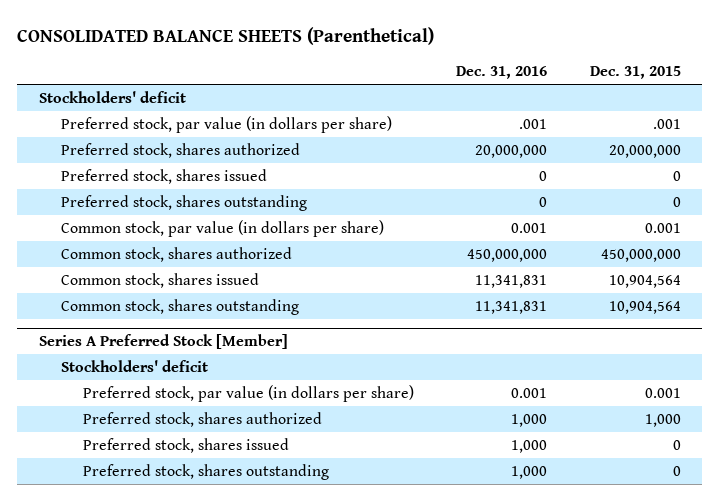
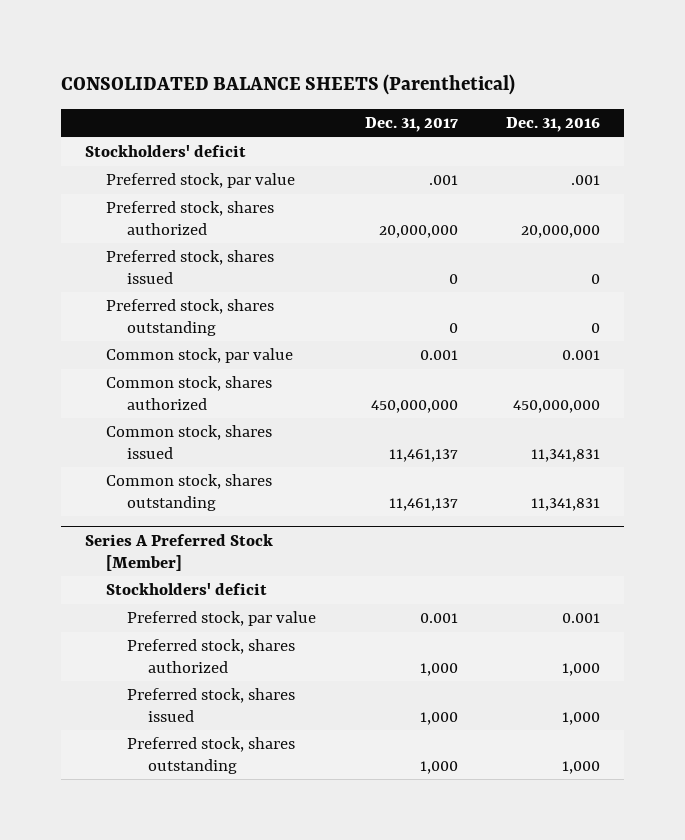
- | Dec. 31, 2016 | Dec. 31, 2015
+ | Dec. 31, 2017 | Dec. 31, 2016
- Preferred stock, par value (in dollars per share) | .001 | .001
+ Preferred stock, par value | .001 | .001
- Common stock, par value (in dollars per share) | 0.001 | 0.001
+ Common stock, par value | 0.001 | 0.001
@ Series A Preferred Stock [Member]
- Preferred stock, par value (in dollars per share) | 0.001 | 0.001
+ Preferred stock, par value | 0.001 | 0.001

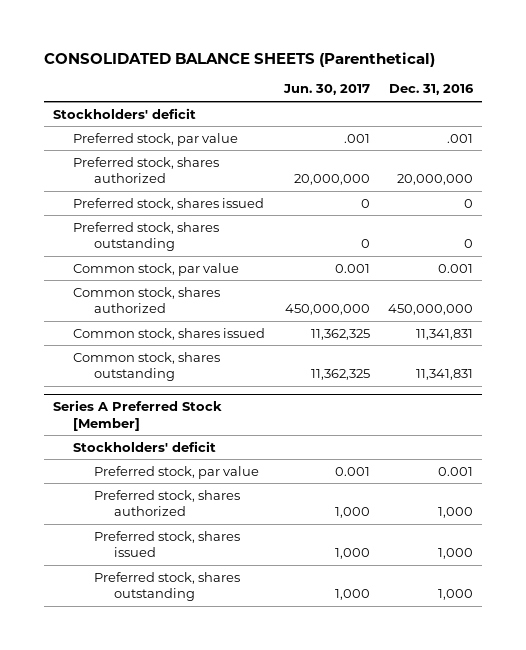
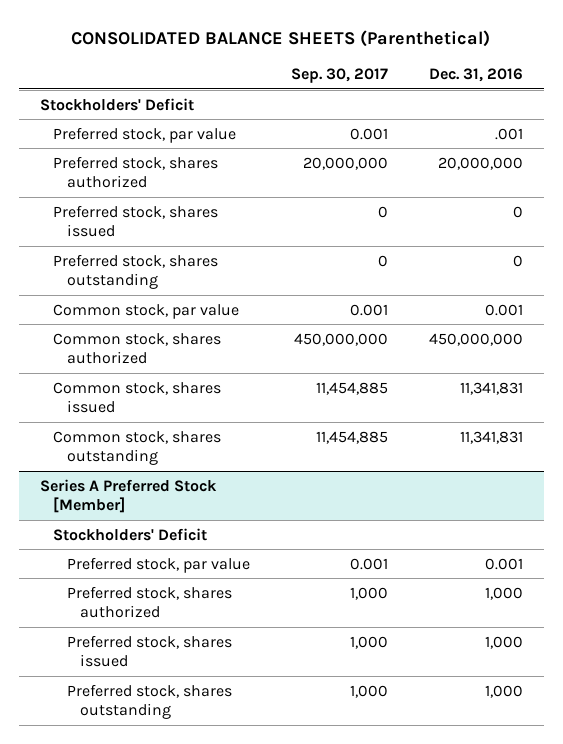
- | Jun. 30, 2017 | Dec. 31, 2016
+ | Sep. 30, 2017 | Dec. 31, 2016
- Stockholders' deficit
+ Stockholders' Deficit
@ Series A Preferred Stock [Member]
- Stockholders' deficit
+ Stockholders' Deficit

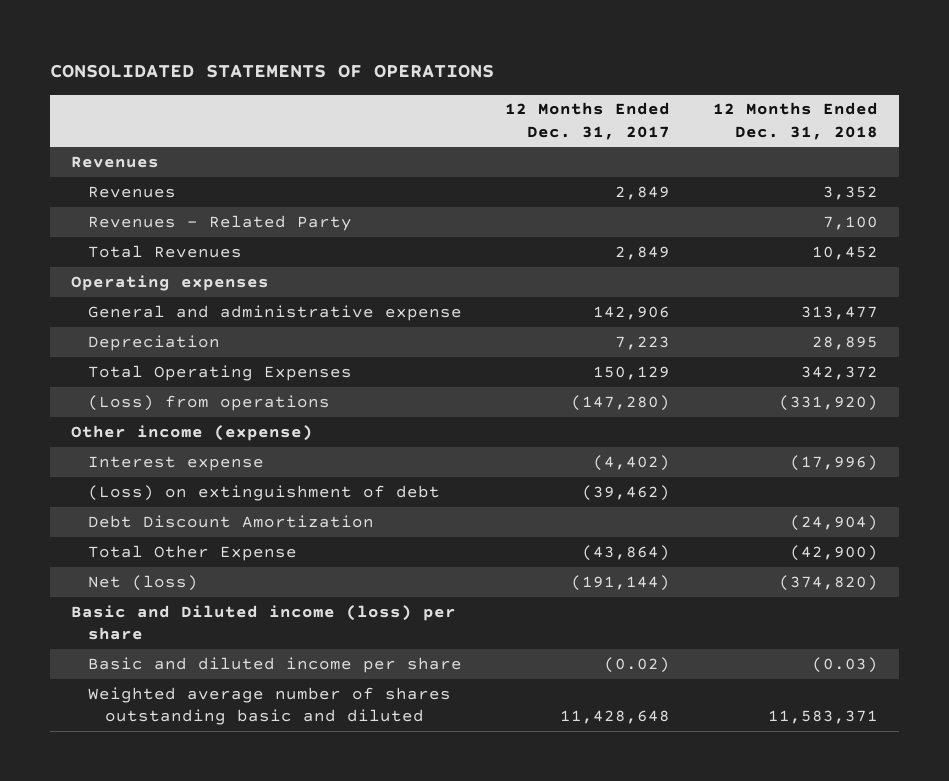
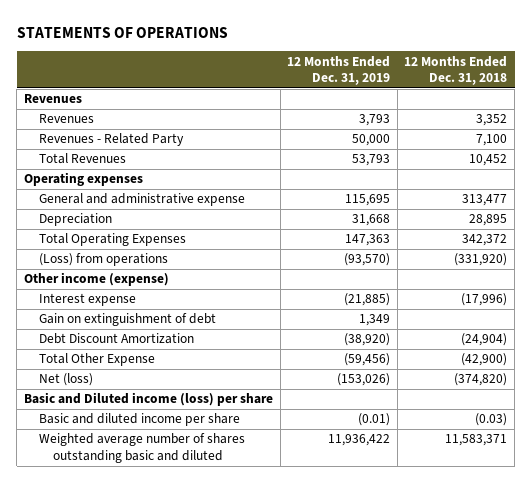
- CONSOLIDATED STATEMENTS OF OPERATIONS
+ STATEMENTS OF OPERATIONS
- | 12 Months Ended Dec. 31, 2017 | 12 Months Ended Dec. 31, 2018
+ | 12 Months Ended Dec. 31, 2019 | 12 Months Ended Dec. 31, 2018
- (Loss) on extinguishment of debt | (39,462) |
+ Gain on extinguishment of debt | 1,349 |

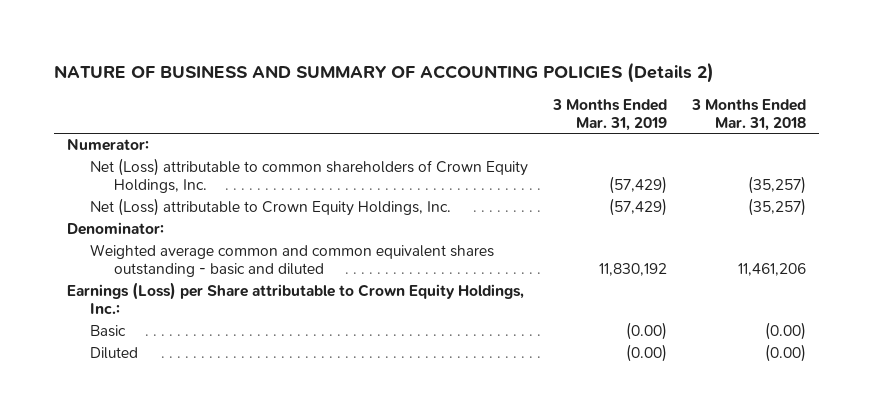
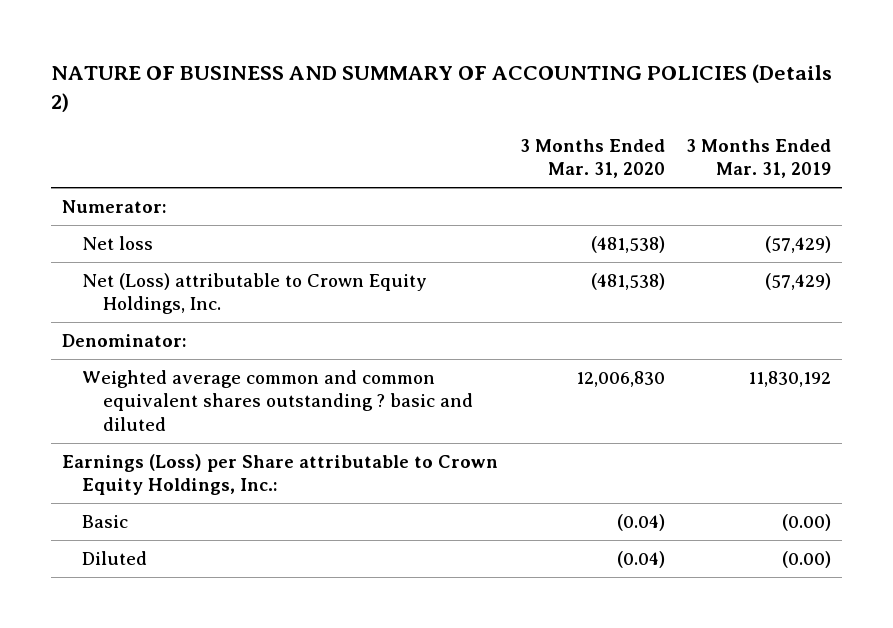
- | 3 Months Ended Mar. 31, 2019 | 3 Months Ended Mar. 31, 2018
+ | 3 Months Ended Mar. 31, 2020 | 3 Months Ended Mar. 31, 2019
- Net (Loss) attributable to common shareholders of Crown Equity Holdings, Inc. | (57,429) | (35,257)
+ Net loss | (481,538) | (57,429)
- Weighted average common and common equivalent shares outstanding - basic and diluted | 11,830,192 | 11,461,206
+ Weighted average common and common equivalent shares outstanding ? basic and diluted | 12,006,830 | 11,830,192

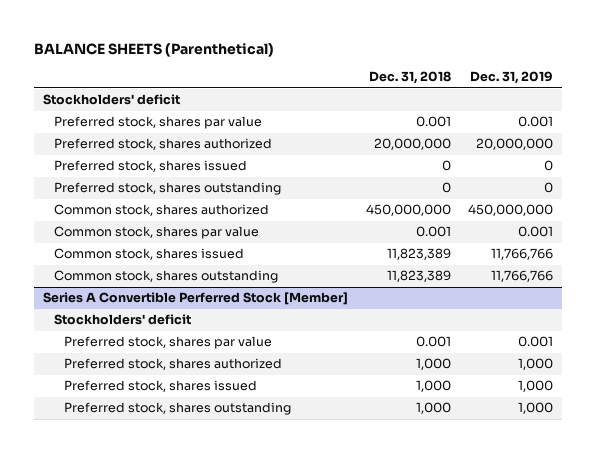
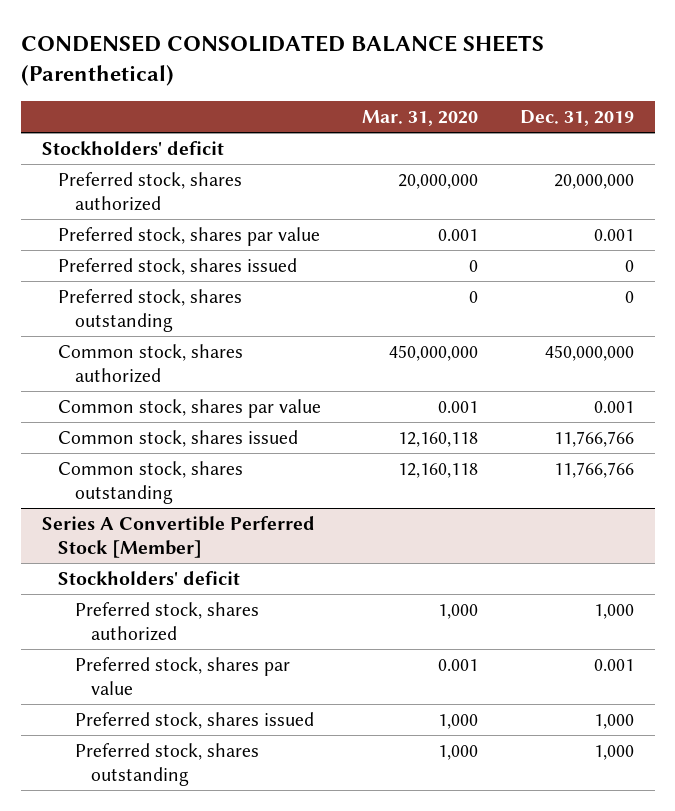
- BALANCE SHEETS (Parenthetical)
+ CONDENSED CONSOLIDATED BALANCE SHEETS (Parenthetical)
- | Dec. 31, 2018 | Dec. 31, 2019
+ | Mar. 31, 2020 | Dec. 31, 2019
moved down: Preferred stock, shares par value | 0.001 | 0.001
@ Series A Convertible Perferred Stock [Member]
moved down: Preferred stock, shares par value | 0.001 | 0.001

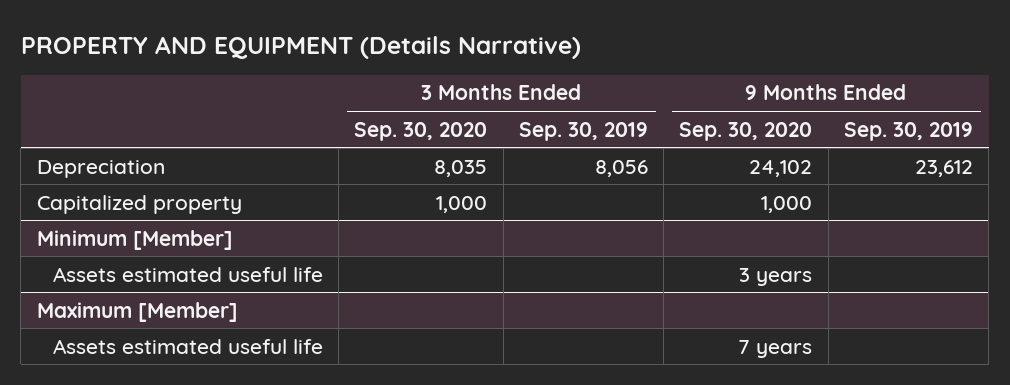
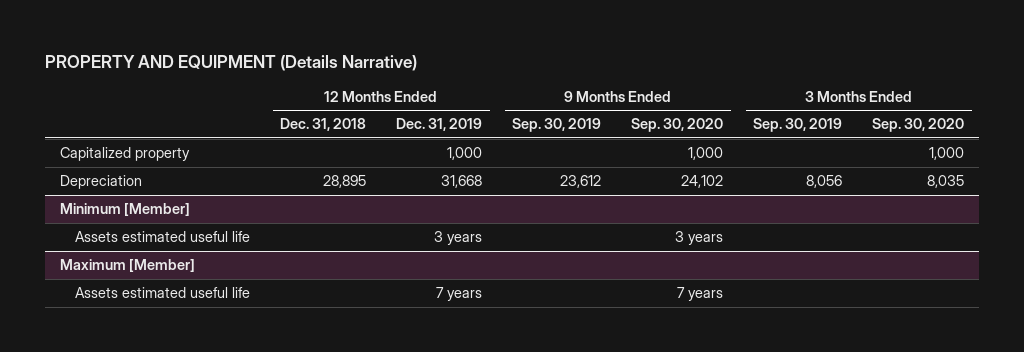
- | 3 Months Ended Sep. 30, 2020 | 3 Months Ended Sep. 30, 2019 | 9 Months Ended Sep. 30, 2020 | 9 Months Ended Sep. 30, 2019
+ | 12 Months Ended Dec. 31, 2018 | 12 Months Ended Dec. 31, 2019 | 9 Months Ended Sep. 30, 2019 | 9 Months Ended Sep. 30, 2020 | 3 Months Ended Sep. 30, 2019 | 3 Months Ended Sep. 30, 2020
moved down: Depreciation | 28,895 | 31,668 | 23,612 | 24,102 | 8,056 | 8,035

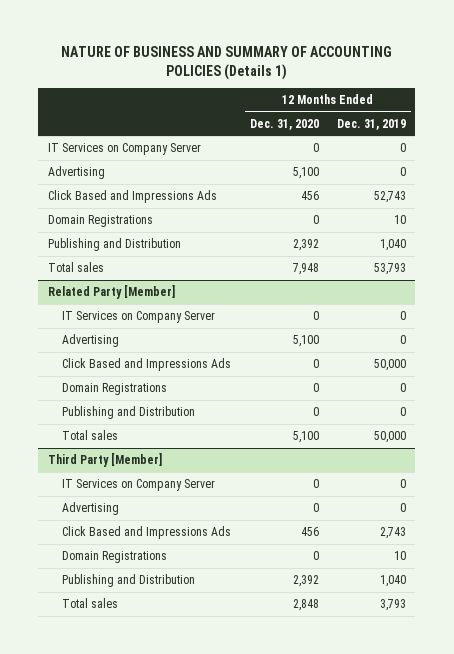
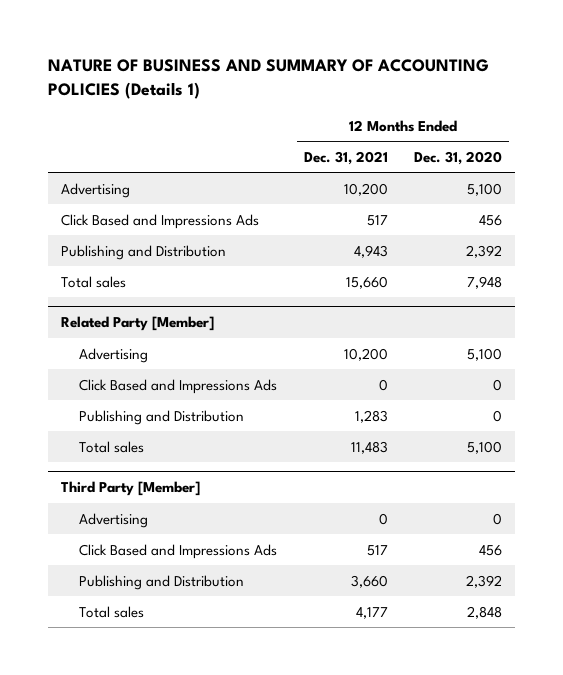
- | 12 Months Ended Dec. 31, 2020 | 12 Months Ended Dec. 31, 2019
+ | 12 Months Ended Dec. 31, 2021 | 12 Months Ended Dec. 31, 2020
- IT Services on Company Server | 0 | 0
- Domain Registrations | 0 | 10
@ Related Party [Member]
- IT Services on Company Server | 0 | 0
- Domain Registrations | 0 | 0
@ Third Party [Member]
- IT Services on Company Server | 0 | 0
- Domain Registrations | 0 | 10

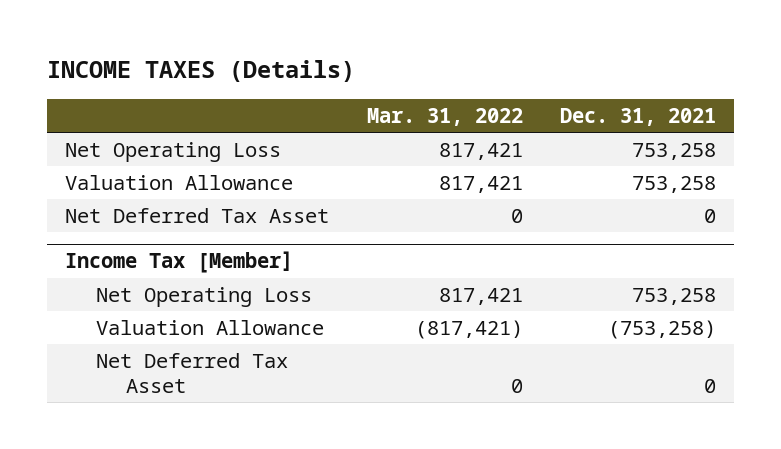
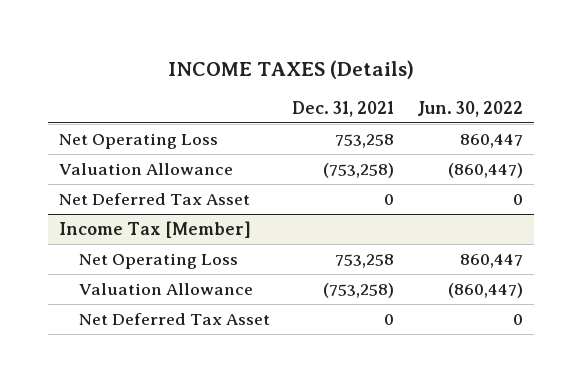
- | Mar. 31, 2022 | Dec. 31, 2021
+ | Dec. 31, 2021 | Jun. 30, 2022
- Valuation Allowance | 817,421 | 753,258
+ Valuation Allowance | (753,258) | (860,447)

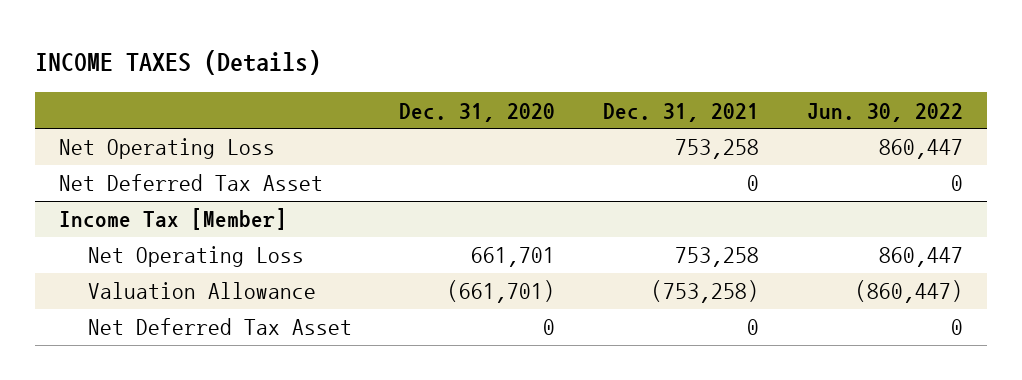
- | Dec. 31, 2021 | Jun. 30, 2022
+ | Dec. 31, 2020 | Dec. 31, 2021 | Jun. 30, 2022
- Valuation Allowance | (753,258) | (860,447)

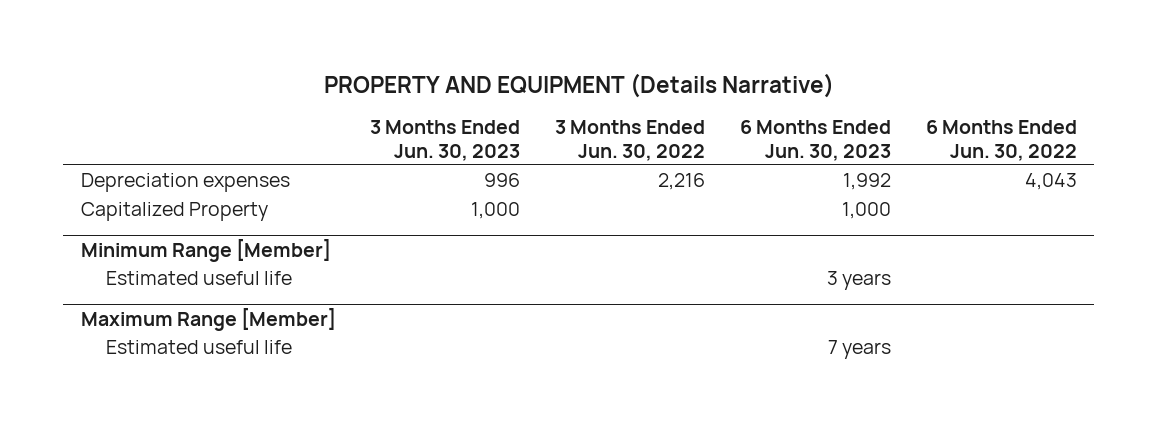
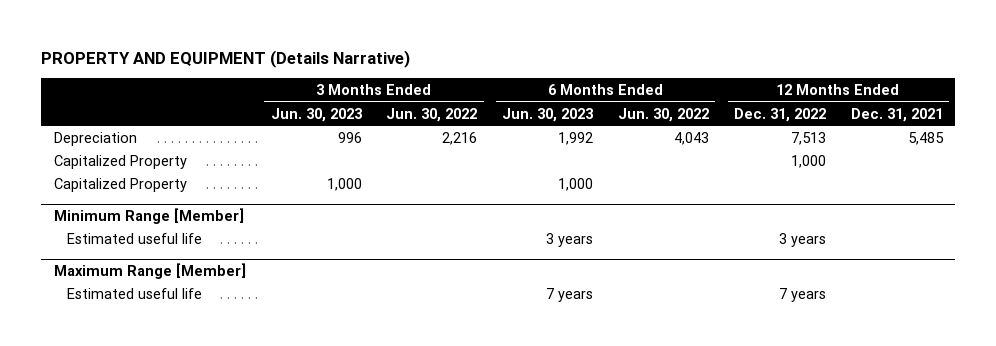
- | 3 Months Ended Jun. 30, 2023 | 3 Months Ended Jun. 30, 2022 | 6 Months Ended Jun. 30, 2023 | 6 Months Ended Jun. 30, 2022
+ | 3 Months Ended Jun. 30, 2023 | 3 Months Ended Jun. 30, 2022 | 6 Months Ended Jun. 30, 2023 | 6 Months Ended Jun. 30, 2022 | 12 Months Ended Dec. 31, 2022 | 12 Months Ended Dec. 31, 2021
- Depreciation expenses | 996 | 2,216 | 1,992 | 4,043
+ Depreciation | 996 | 2,216 | 1,992 | 4,043 | 7,513 | 5,485
+ Capitalized Property | | | | | 1,000 |

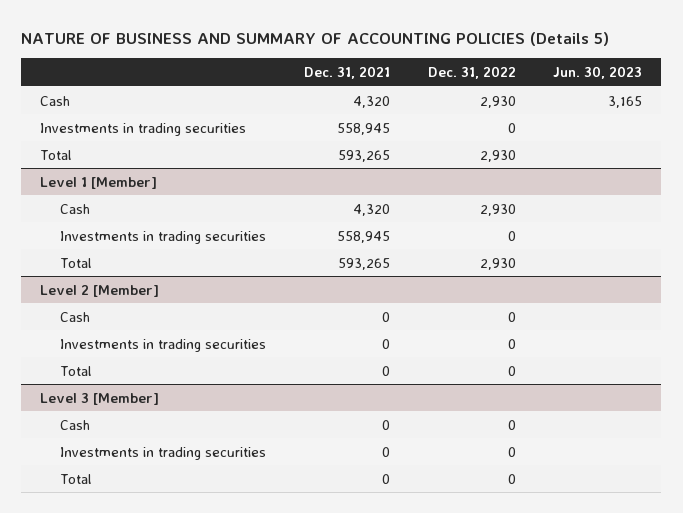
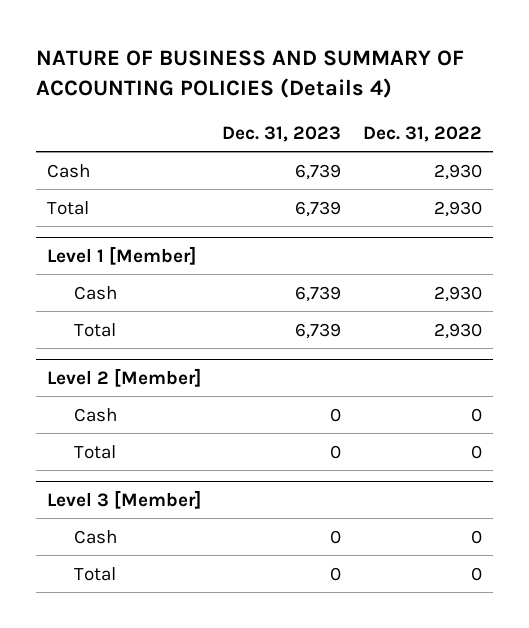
- NATURE OF BUSINESS AND SUMMARY OF ACCOUNTING POLICIES (Details 5)
+ NATURE OF BUSINESS AND SUMMARY OF ACCOUNTING POLICIES (Details 4)
- | Dec. 31, 2021 | Dec. 31, 2022 | Jun. 30, 2023
+ | Dec. 31, 2023 | Dec. 31, 2022
- Investments in trading securities | 558,945 | 0 |
@ Level 1 [Member]
- Investments in trading securities | 558,945 | 0 |
@ Level 2 [Member]
- Investments in trading securities | 0 | 0 |
@ Level 3 [Member]
- Investments in trading securities | 0 | 0 |

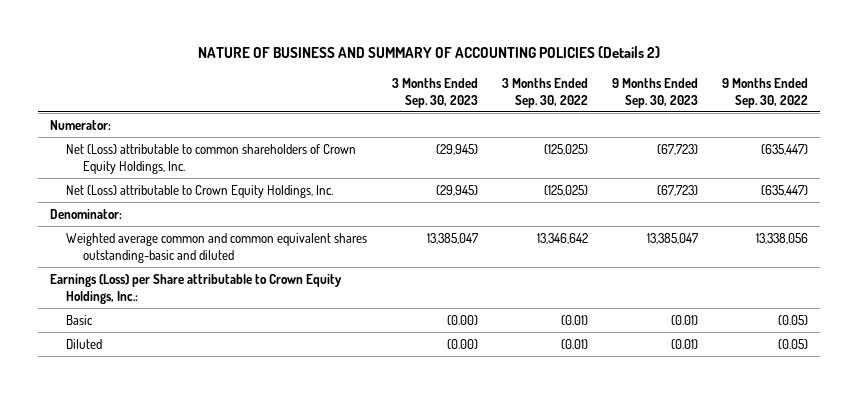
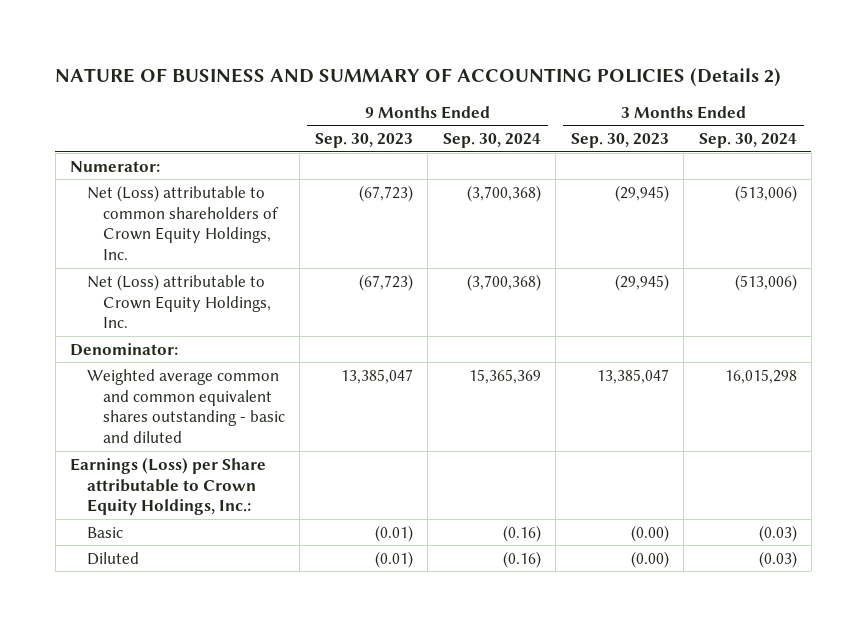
- | 3 Months Ended Sep. 30, 2023 | 3 Months Ended Sep. 30, 2022 | 9 Months Ended Sep. 30, 2023 | 9 Months Ended Sep. 30, 2022
+ | 9 Months Ended Sep. 30, 2023 | 9 Months Ended Sep. 30, 2024 | 3 Months Ended Sep. 30, 2023 | 3 Months Ended Sep. 30, 2024
- Weighted average common and common equivalent shares outstanding-basic and diluted | 13,385,047 | 13,346,642 | 13,385,047 | 13,338,056
+ Weighted average common and common equivalent shares outstanding - basic and diluted | 13,385,047 | 15,365,369 | 13,385,047 | 16,015,298

